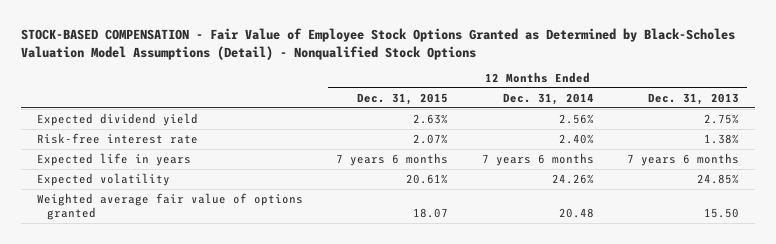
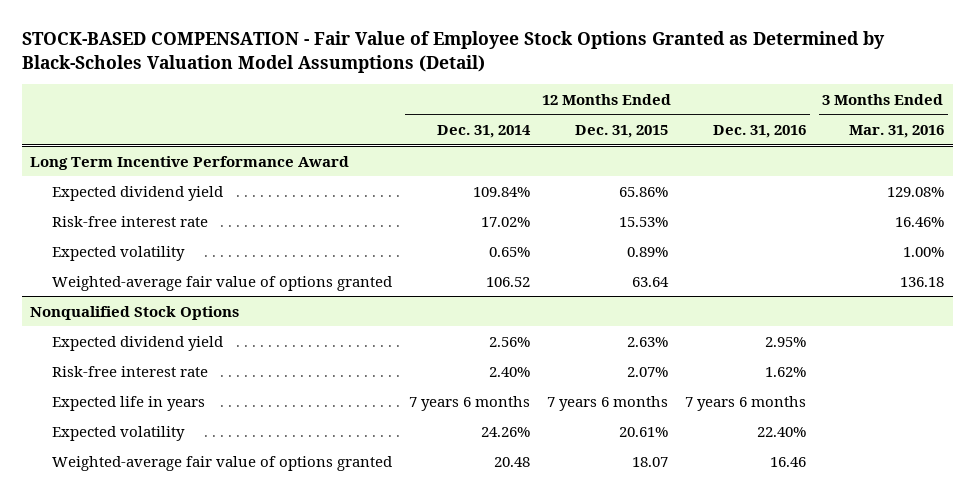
- STOCK-BASED COMPENSATION - Fair Value of Employee Stock Options Granted as Determined by Black-Scholes Valuation Model Assumptions (Detail) - Nonqualified Stock Options
+ STOCK-BASED COMPENSATION - Fair Value of Employee Stock Options Granted as Determined by Black-Scholes Valuation Model Assumptions (Detail)
- | 12 Months Ended Dec. 31, 2015 | 12 Months Ended Dec. 31, 2014 | 12 Months Ended Dec. 31, 2013
+ | 12 Months Ended Dec. 31, 2014 | 12 Months Ended Dec. 31, 2015 | 12 Months Ended Dec. 31, 2016 | 3 Months Ended Mar. 31, 2016
+ Long Term Incentive Performance Award
+ Expected dividend yield | 109.84% | 65.86% | | 129.08%
+ Risk-free interest rate | 17.02% | 15.53% | | 16.46%
+ Expected volatility | 0.65% | 0.89% | | 1.00%
+ Weighted-average fair value of options granted | 106.52 | 63.64 | | 136.18
+ Nonqualified Stock Options
- Weighted average fair value of options granted | 18.07 | 20.48 | 15.50
+ Weighted-average fair value of options granted | 20.48 | 18.07 | 16.46 |

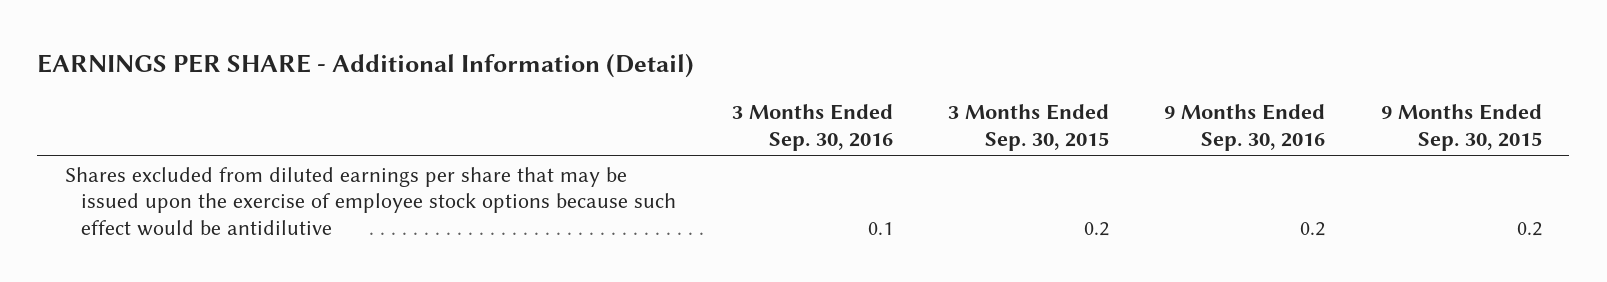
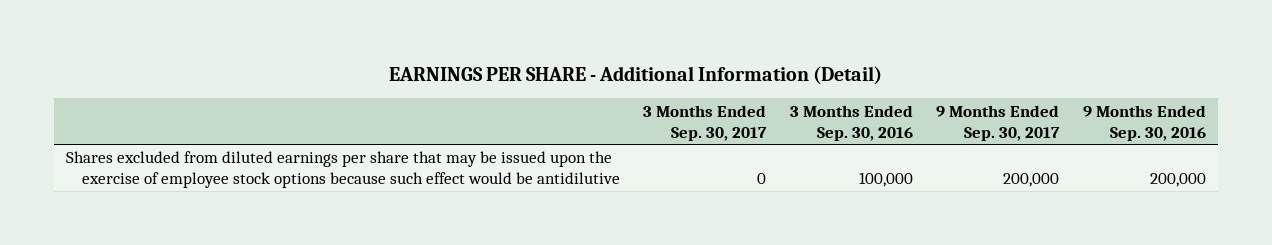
- | 3 Months Ended Sep. 30, 2016 | 3 Months Ended Sep. 30, 2015 | 9 Months Ended Sep. 30, 2016 | 9 Months Ended Sep. 30, 2015
+ | 3 Months Ended Sep. 30, 2017 | 3 Months Ended Sep. 30, 2016 | 9 Months Ended Sep. 30, 2017 | 9 Months Ended Sep. 30, 2016
- Shares excluded from diluted earnings per share that may be issued upon the exercise of employee stock options because such effect would be antidilutive | 0.1 | 0.2 | 0.2 | 0.2
+ Shares excluded from diluted earnings per share that may be issued upon the exercise of employee stock options because such effect would be antidilutive | 0 | 100,000 | 200,000 | 200,000

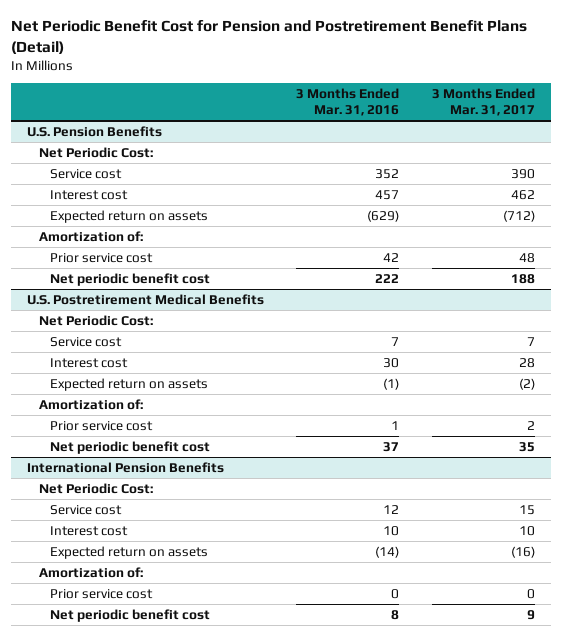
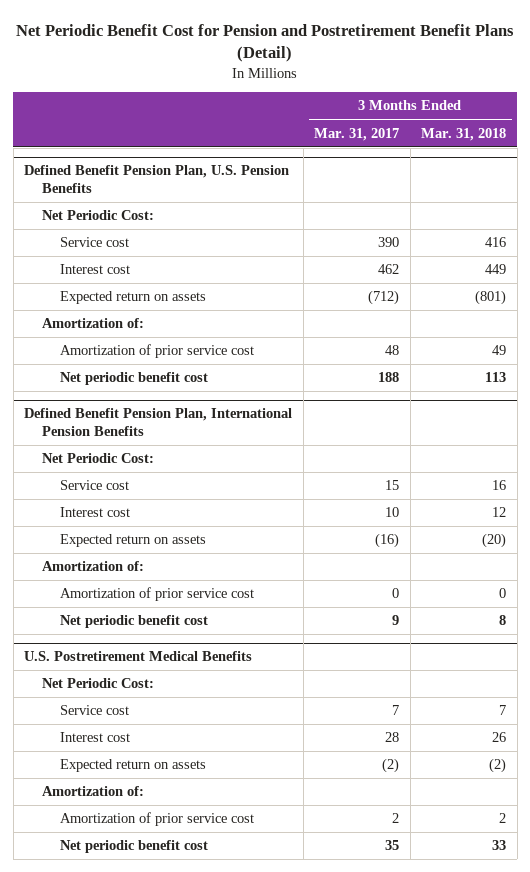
- | 3 Months Ended Mar. 31, 2016 | 3 Months Ended Mar. 31, 2017
+ | 3 Months Ended Mar. 31, 2017 | 3 Months Ended Mar. 31, 2018
- U.S. Pension Benefits
+ Defined Benefit Pension Plan, U.S. Pension Benefits
- Prior service cost | 42 | 48
+ Amortization of prior service cost | 48 | 49
+ Defined Benefit Pension Plan, International Pension Benefits
+ Net Periodic Cost:
+ Service cost | 15 | 16
+ Interest cost | 10 | 12
+ Expected return on assets | (16) | (20)
+ Amortization of:
+ Amortization of prior service cost | 0 | 0
+ Net periodic benefit cost | 9 | 8
@ U.S. Postretirement Medical Benefits
- Prior service cost | 1 | 2
+ Amortization of prior service cost | 2 | 2
- International Pension Benefits
- Net Periodic Cost:
- Service cost | 12 | 15
- Interest cost | 10 | 10
- Expected return on assets | (14) | (16)
- Amortization of:
- Prior service cost | 0 | 0
- Net periodic benefit cost | 8 | 9

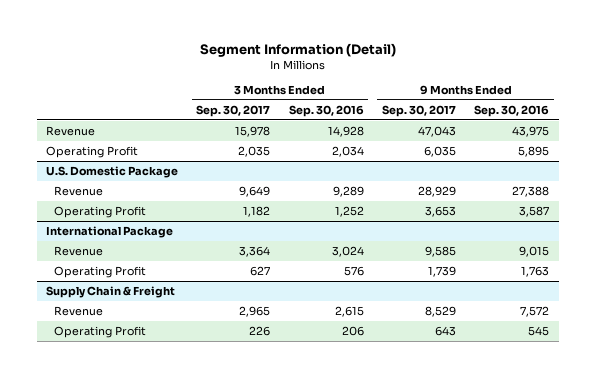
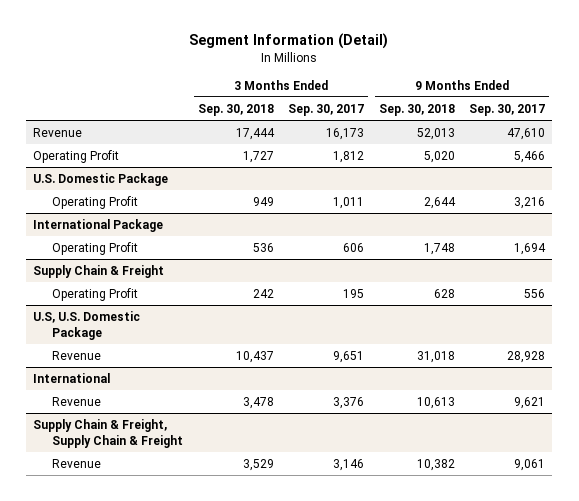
- | 3 Months Ended Sep. 30, 2017 | 3 Months Ended Sep. 30, 2016 | 9 Months Ended Sep. 30, 2017 | 9 Months Ended Sep. 30, 2016
+ | 3 Months Ended Sep. 30, 2018 | 3 Months Ended Sep. 30, 2017 | 9 Months Ended Sep. 30, 2018 | 9 Months Ended Sep. 30, 2017
- Revenue | 15,978 | 14,928 | 47,043 | 43,975
- Operating Profit | 2,035 | 2,034 | 6,035 | 5,895
+ Revenue | 17,444 | 16,173 | 52,013 | 47,610
+ Operating Profit | 1,727 | 1,812 | 5,020 | 5,466
@ U.S. Domestic Package
- Revenue | 9,649 | 9,289 | 28,929 | 27,388
- Operating Profit | 1,182 | 1,252 | 3,653 | 3,587
+ Operating Profit | 949 | 1,011 | 2,644 | 3,216
@ International Package
- Revenue | 3,364 | 3,024 | 9,585 | 9,015
- Operating Profit | 627 | 576 | 1,739 | 1,763
+ Operating Profit | 536 | 606 | 1,748 | 1,694
@ Supply Chain & Freight
- Revenue | 2,965 | 2,615 | 8,529 | 7,572
- Operating Profit | 226 | 206 | 643 | 545
+ Operating Profit | 242 | 195 | 628 | 556
+ U.S, U.S. Domestic Package
+ Revenue | 10,437 | 9,651 | 31,018 | 28,928
+ International
+ Revenue | 3,478 | 3,376 | 10,613 | 9,621
+ Supply Chain & Freight, Supply Chain & Freight
+ Revenue | 3,529 | 3,146 | 10,382 | 9,061

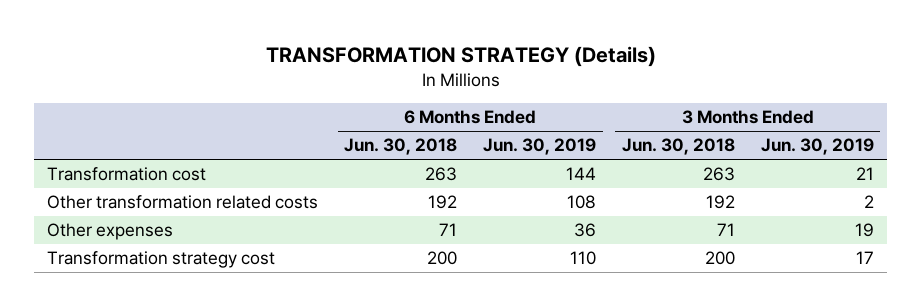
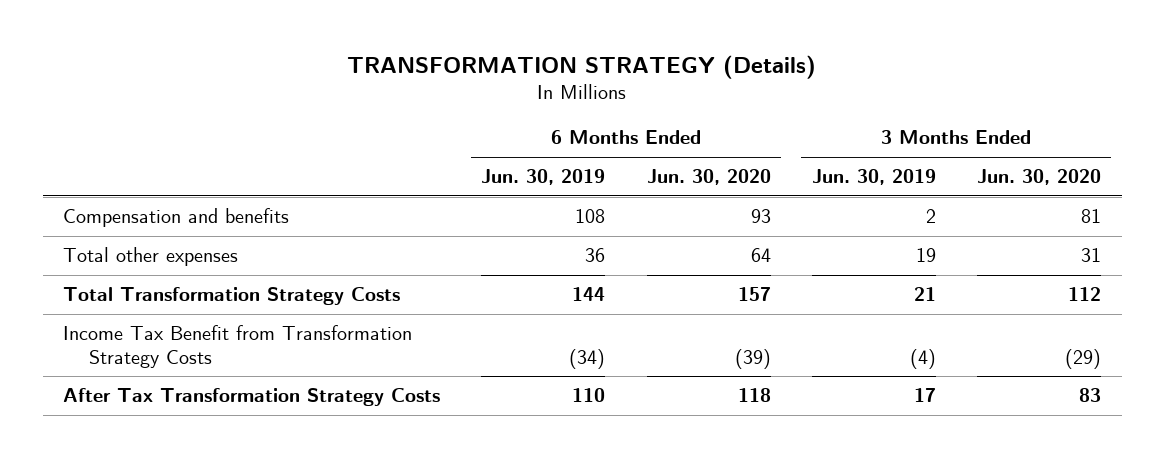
- | 6 Months Ended Jun. 30, 2018 | 6 Months Ended Jun. 30, 2019 | 3 Months Ended Jun. 30, 2018 | 3 Months Ended Jun. 30, 2019
+ | 6 Months Ended Jun. 30, 2019 | 6 Months Ended Jun. 30, 2020 | 3 Months Ended Jun. 30, 2019 | 3 Months Ended Jun. 30, 2020
- Transformation cost | 263 | 144 | 263 | 21
- Other transformation related costs | 192 | 108 | 192 | 2
- Other expenses | 71 | 36 | 71 | 19
- Transformation strategy cost | 200 | 110 | 200 | 17
+ Compensation and benefits | 108 | 93 | 2 | 81
+ Total other expenses | 36 | 64 | 19 | 31
+ Total Transformation Strategy Costs | 144 | 157 | 21 | 112
+ Income Tax Benefit from Transformation Strategy Costs | (34) | (39) | (4) | (29)
+ After Tax Transformation Strategy Costs | 110 | 118 | 17 | 83

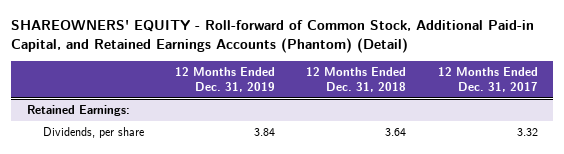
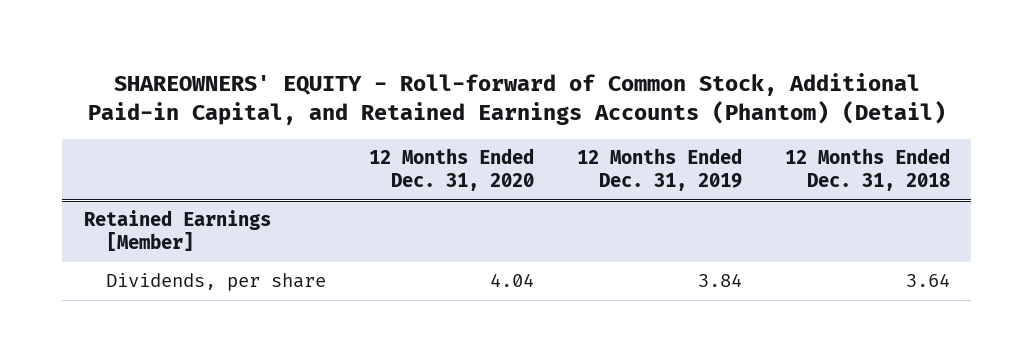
- | 12 Months Ended Dec. 31, 2019 | 12 Months Ended Dec. 31, 2018 | 12 Months Ended Dec. 31, 2017
+ | 12 Months Ended Dec. 31, 2020 | 12 Months Ended Dec. 31, 2019 | 12 Months Ended Dec. 31, 2018
- Retained Earnings:
+ Retained Earnings [Member]

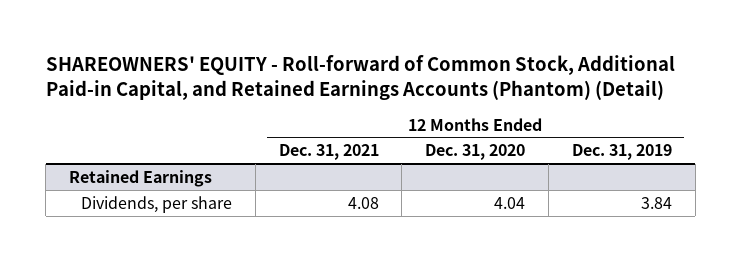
- | 12 Months Ended Dec. 31, 2020 | 12 Months Ended Dec. 31, 2019 | 12 Months Ended Dec. 31, 2018
+ | 12 Months Ended Dec. 31, 2021 | 12 Months Ended Dec. 31, 2020 | 12 Months Ended Dec. 31, 2019
- Retained Earnings [Member]
+ Retained Earnings

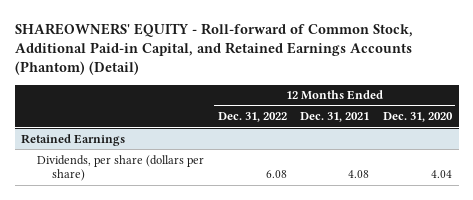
- | 12 Months Ended Dec. 31, 2021 | 12 Months Ended Dec. 31, 2020 | 12 Months Ended Dec. 31, 2019
+ | 12 Months Ended Dec. 31, 2022 | 12 Months Ended Dec. 31, 2021 | 12 Months Ended Dec. 31, 2020
@ Retained Earnings
- Dividends, per share | 4.08 | 4.04 | 3.84
+ Dividends, per share (dollars per share) | 6.08 | 4.08 | 4.04

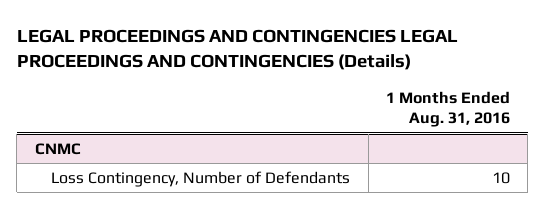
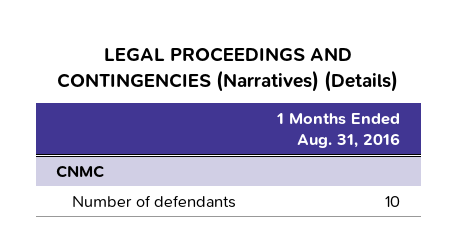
- LEGAL PROCEEDINGS AND CONTINGENCIES LEGAL PROCEEDINGS AND CONTINGENCIES (Details)
+ LEGAL PROCEEDINGS AND CONTINGENCIES (Narratives) (Details)
@ CNMC
- Loss Contingency, Number of Defendants | 10
+ Number of defendants | 10

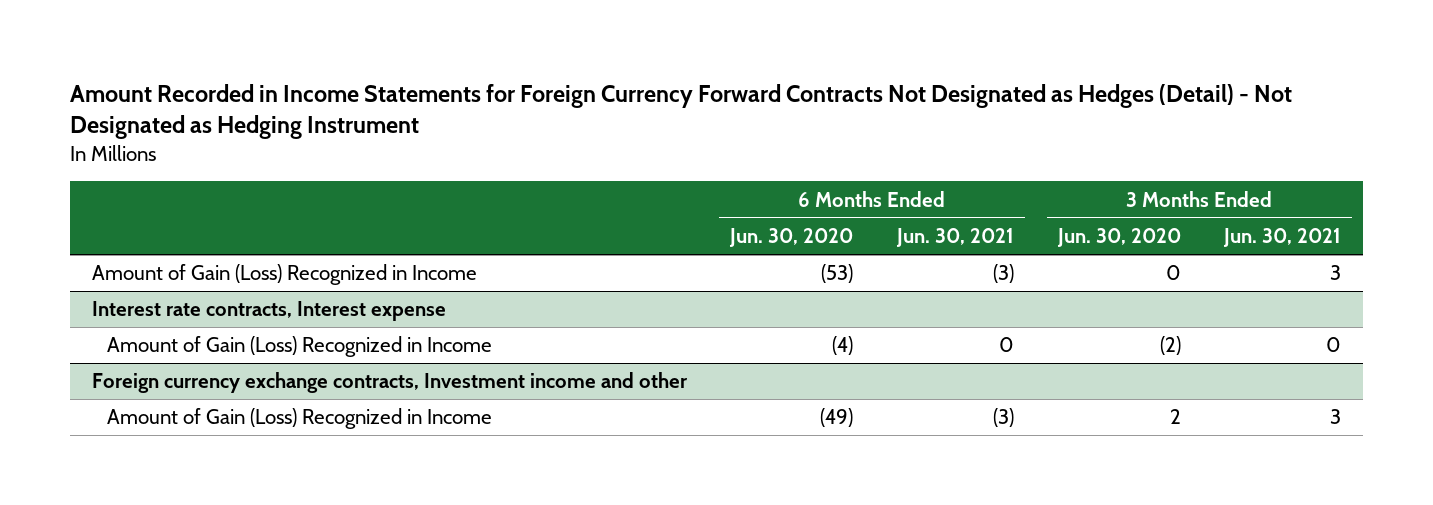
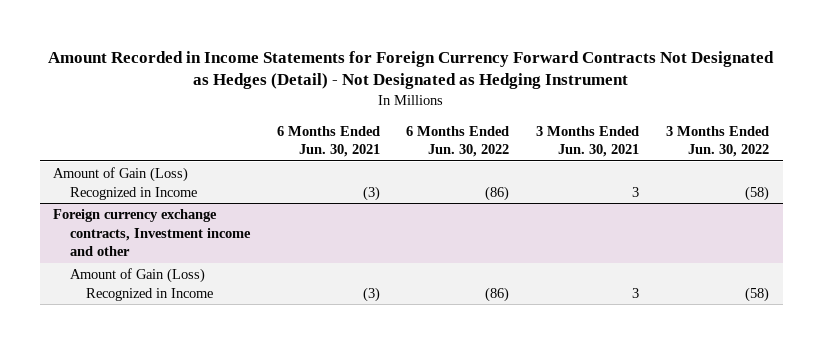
- | 6 Months Ended Jun. 30, 2020 | 6 Months Ended Jun. 30, 2021 | 3 Months Ended Jun. 30, 2020 | 3 Months Ended Jun. 30, 2021
+ | 6 Months Ended Jun. 30, 2021 | 6 Months Ended Jun. 30, 2022 | 3 Months Ended Jun. 30, 2021 | 3 Months Ended Jun. 30, 2022
- Interest rate contracts, Interest expense
- Amount of Gain (Loss) Recognized in Income | (4) | 0 | (2) | 0

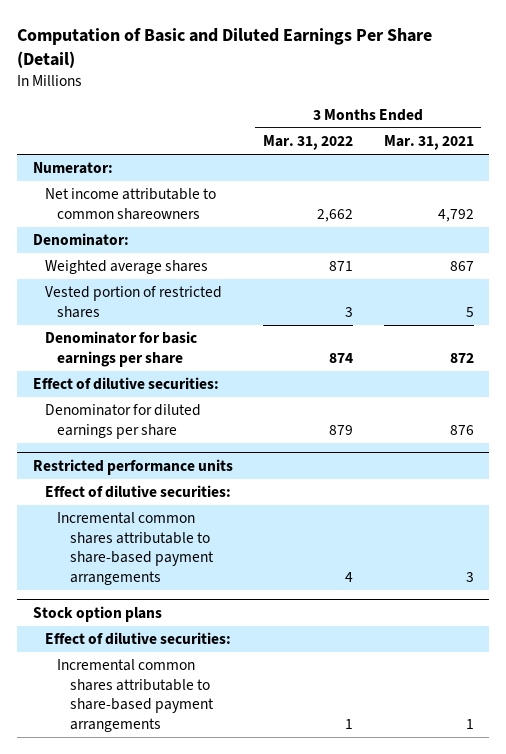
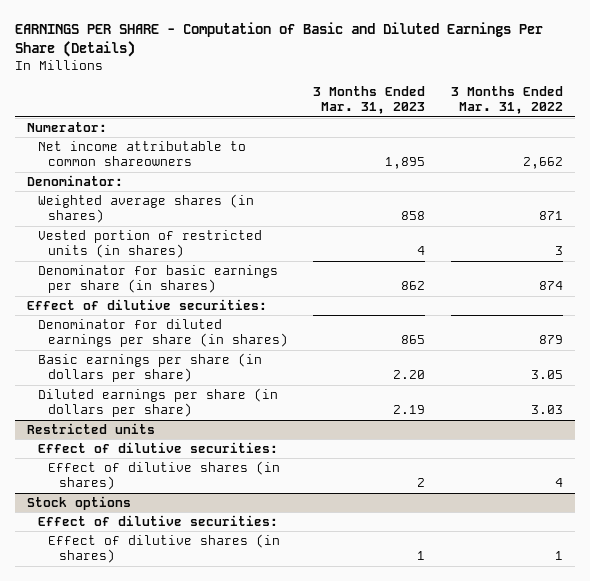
- Computation of Basic and Diluted Earnings Per Share (Detail)
+ EARNINGS PER SHARE - Computation of Basic and Diluted Earnings Per Share (Details)
- | 3 Months Ended Mar. 31, 2022 | 3 Months Ended Mar. 31, 2021
+ | 3 Months Ended Mar. 31, 2023 | 3 Months Ended Mar. 31, 2022
- Weighted average shares | 871 | 867
- Vested portion of restricted shares | 3 | 5
- Denominator for basic earnings per share | 874 | 872
+ Weighted average shares (in shares) | 858 | 871
+ Vested portion of restricted units (in shares) | 4 | 3
+ Denominator for basic earnings per share (in shares) | 862 | 874
- Denominator for diluted earnings per share | 879 | 876
- Restricted performance units
+ Denominator for diluted earnings per share (in shares) | 865 | 879
+ Basic earnings per share (in dollars per share) | 2.20 | 3.05
+ Diluted earnings per share (in dollars per share) | 2.19 | 3.03
+ Restricted units
- Incremental common shares attributable to share-based payment arrangements | 4 | 3
- Stock option plans
+ Effect of dilutive shares (in shares) | 2 | 4
+ Stock options
- Incremental common shares attributable to share-based payment arrangements | 1 | 1
+ Effect of dilutive shares (in shares) | 1 | 1

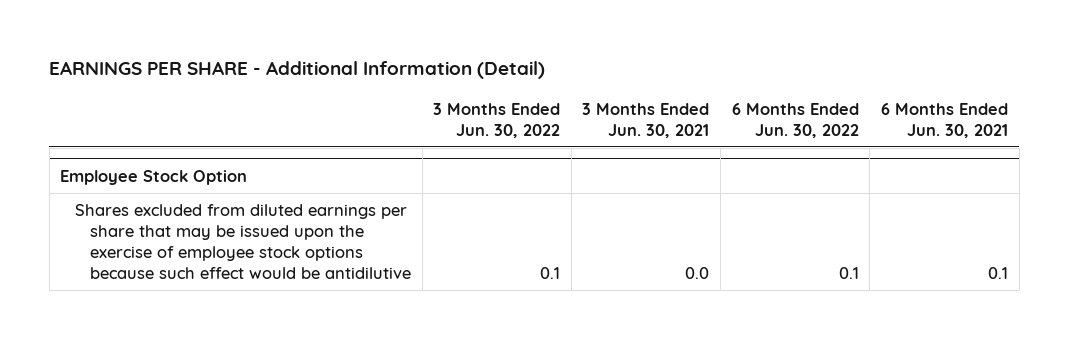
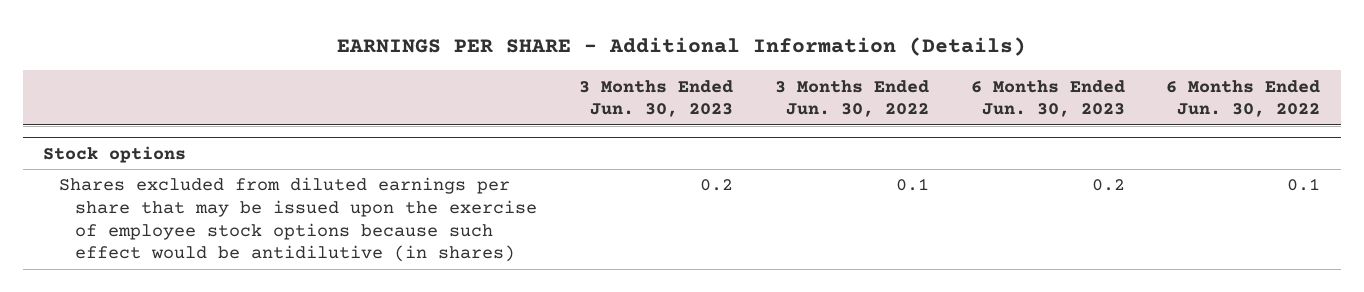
- EARNINGS PER SHARE - Additional Information (Detail)
+ EARNINGS PER SHARE - Additional Information (Details)
- | 3 Months Ended Jun. 30, 2022 | 3 Months Ended Jun. 30, 2021 | 6 Months Ended Jun. 30, 2022 | 6 Months Ended Jun. 30, 2021
+ | 3 Months Ended Jun. 30, 2023 | 3 Months Ended Jun. 30, 2022 | 6 Months Ended Jun. 30, 2023 | 6 Months Ended Jun. 30, 2022
- Employee Stock Option
- Shares excluded from diluted earnings per share that may be issued upon the exercise of employee stock options because such effect would be antidilutive | 0.1 | 0.0 | 0.1 | 0.1
+ Stock options
+ Shares excluded from diluted earnings per share that may be issued upon the exercise of employee stock options because such effect would be antidilutive (in shares) | 0.2 | 0.1 | 0.2 | 0.1

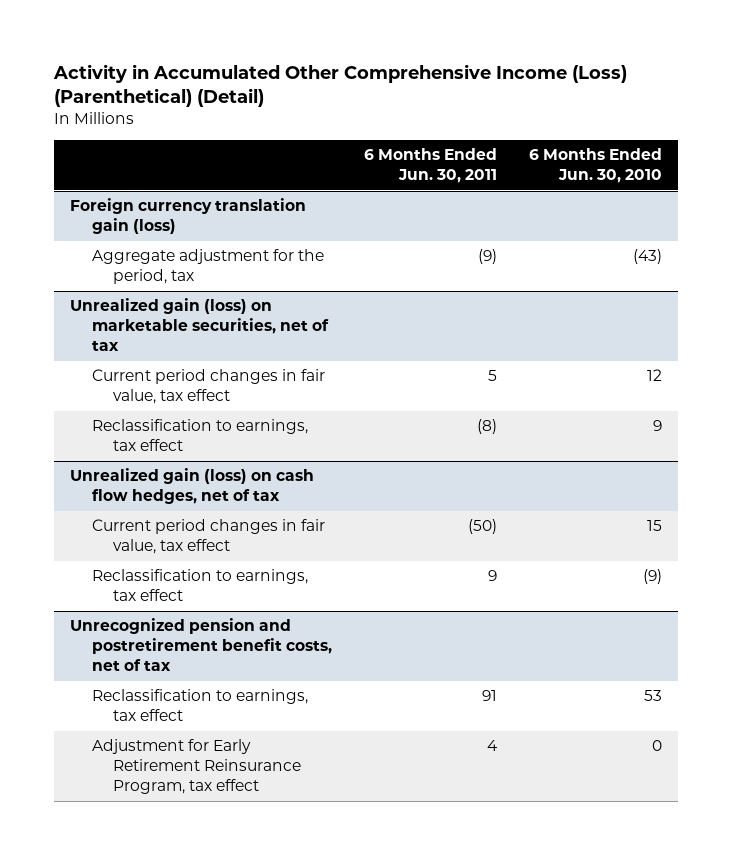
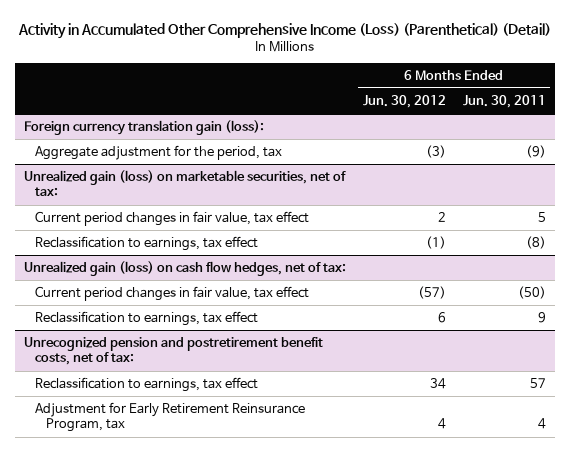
- | 6 Months Ended Jun. 30, 2011 | 6 Months Ended Jun. 30, 2010
+ | 6 Months Ended Jun. 30, 2012 | 6 Months Ended Jun. 30, 2011
- Foreign currency translation gain (loss)
+ Foreign currency translation gain (loss):
- Unrealized gain (loss) on marketable securities, net of tax
+ Unrealized gain (loss) on marketable securities, net of tax:
- Unrealized gain (loss) on cash flow hedges, net of tax
+ Unrealized gain (loss) on cash flow hedges, net of tax:
- Unrecognized pension and postretirement benefit costs, net of tax
- Reclassification to earnings, tax effect | 91 | 53
- Adjustment for Early Retirement Reinsurance Program, tax effect | 4 | 0
+ Unrecognized pension and postretirement benefit costs, net of tax:
+ Reclassification to earnings, tax effect | 34 | 57
+ Adjustment for Early Retirement Reinsurance Program, tax | 4 | 4

